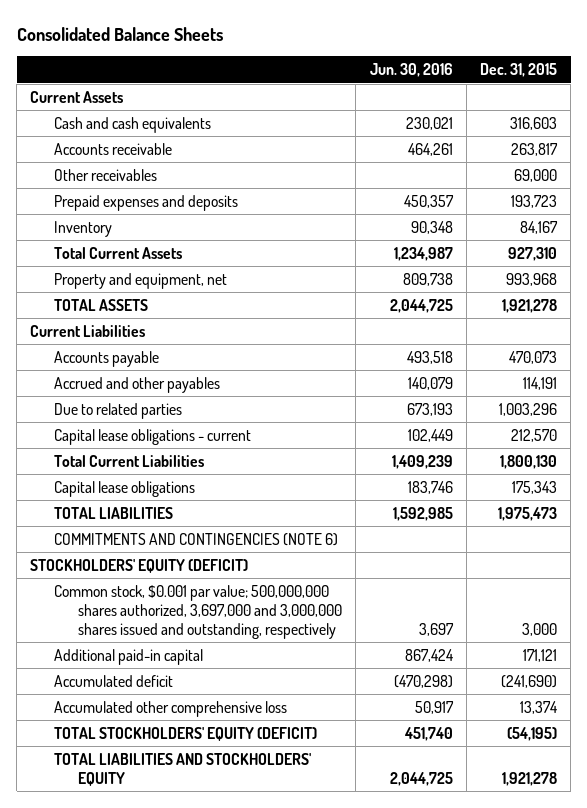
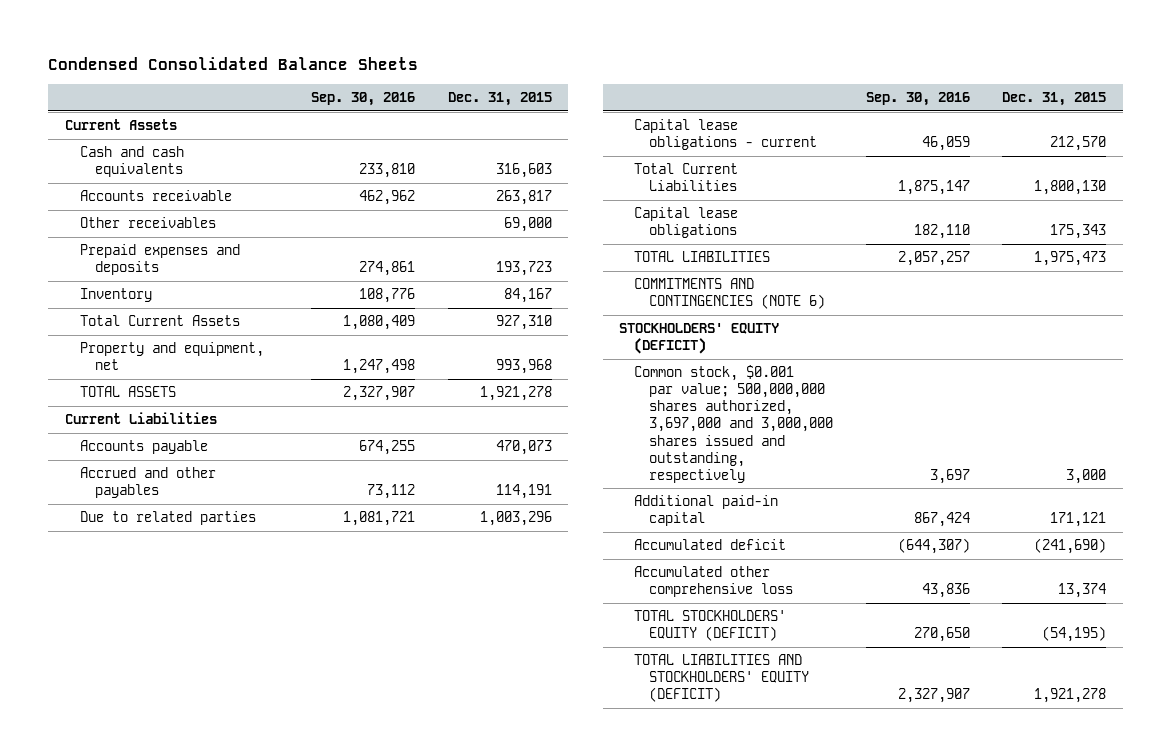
- Consolidated Balance Sheets
+ Condensed Consolidated Balance Sheets
- | Jun. 30, 2016 | Dec. 31, 2015
+ | Sep. 30, 2016 | Dec. 31, 2015
- TOTAL LIABILITIES AND STOCKHOLDERS' EQUITY | 2,044,725 | 1,921,278
+ TOTAL LIABILITIES AND STOCKHOLDERS' EQUITY (DEFICIT) | 2,327,907 | 1,921,278

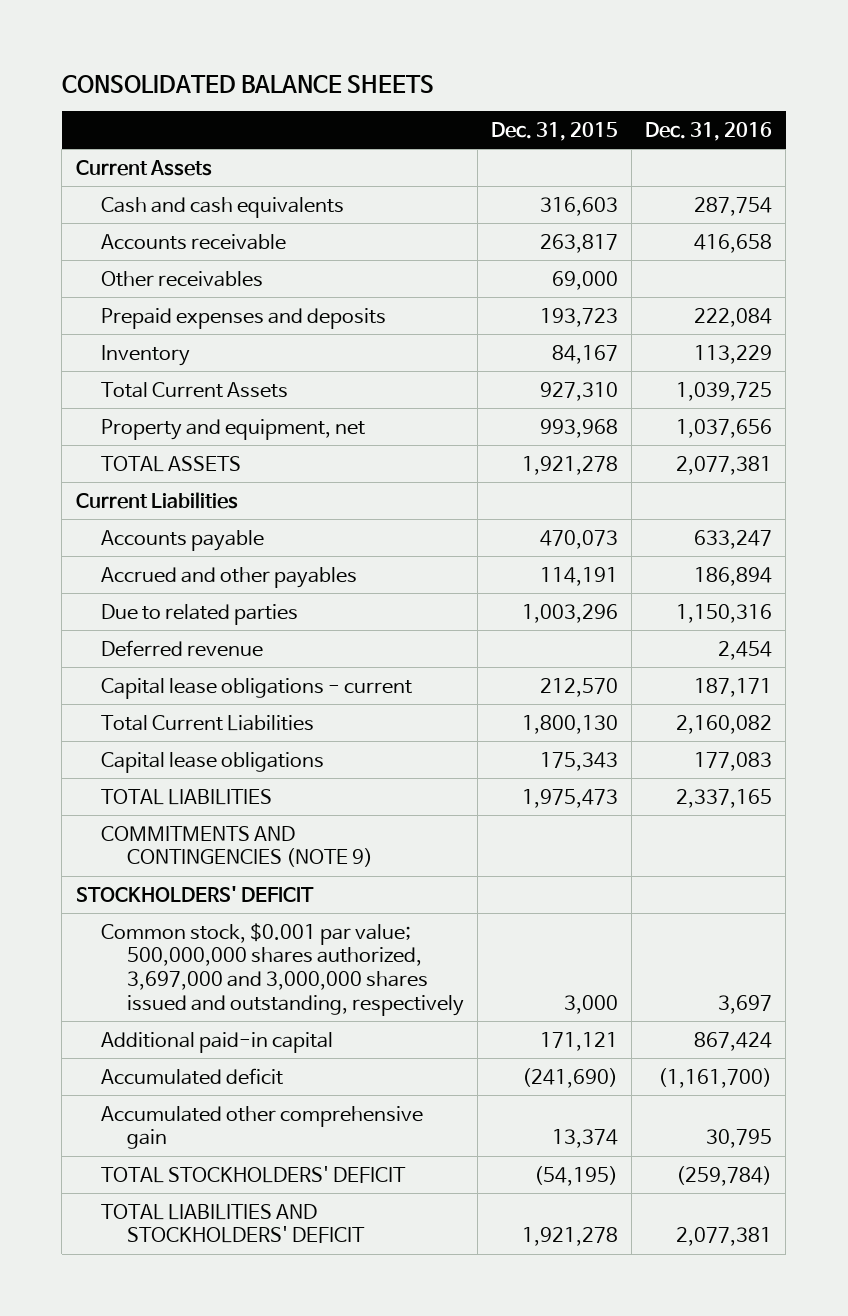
- Condensed Consolidated Balance Sheets
+ CONSOLIDATED BALANCE SHEETS
- | Sep. 30, 2016 | Dec. 31, 2015
+ | Dec. 31, 2015 | Dec. 31, 2016
+ Deferred revenue | | 2,454
- COMMITMENTS AND CONTINGENCIES (NOTE 6)
- STOCKHOLDERS' EQUITY (DEFICIT)
+ COMMITMENTS AND CONTINGENCIES (NOTE 9)
+ STOCKHOLDERS' DEFICIT
- Accumulated other comprehensive loss | 43,836 | 13,374
- TOTAL STOCKHOLDERS' EQUITY (DEFICIT) | 270,650 | (54,195)
- TOTAL LIABILITIES AND STOCKHOLDERS' EQUITY (DEFICIT) | 2,327,907 | 1,921,278
+ Accumulated other comprehensive gain | 13,374 | 30,795
+ TOTAL STOCKHOLDERS' DEFICIT | (54,195) | (259,784)
+ TOTAL LIABILITIES AND STOCKHOLDERS' DEFICIT | 1,921,278 | 2,077,381

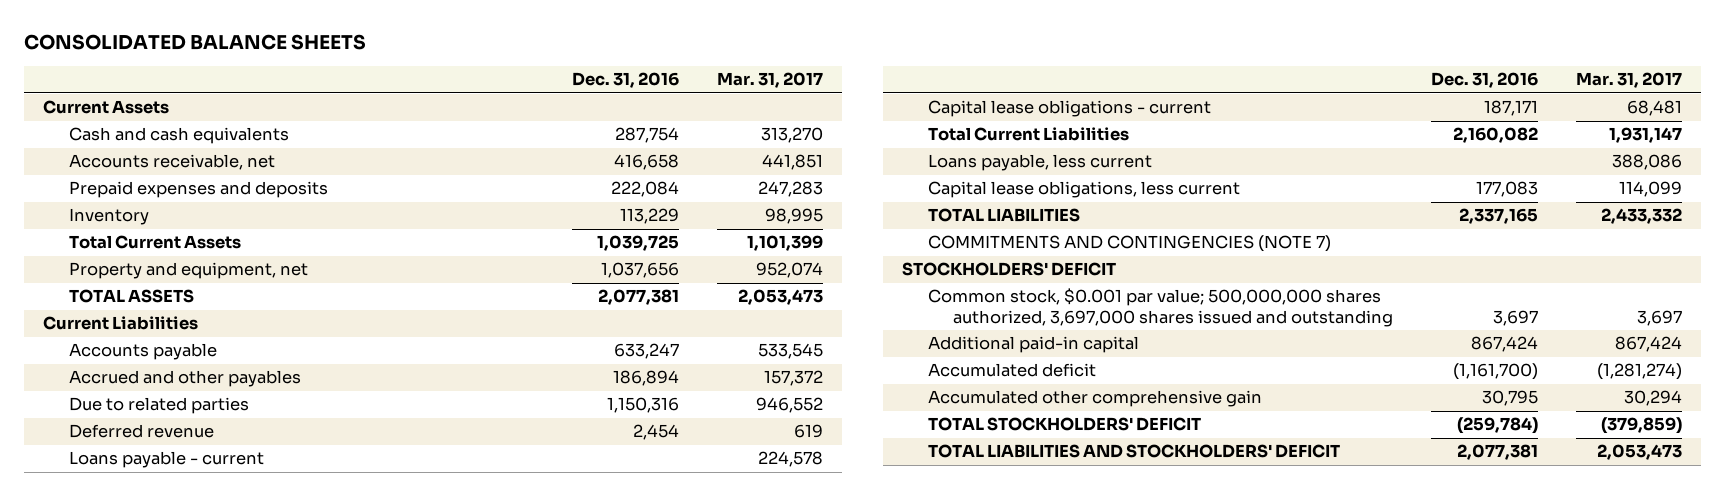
- | Dec. 31, 2015 | Dec. 31, 2016
+ | Dec. 31, 2016 | Mar. 31, 2017
- Accounts receivable | 263,817 | 416,658
- Other receivables | 69,000 |
+ Accounts receivable, net | 416,658 | 441,851
+ Loans payable - current | | 224,578
- Capital lease obligations | 175,343 | 177,083
+ Loans payable, less current | | 388,086
+ Capital lease obligations, less current | 177,083 | 114,099
- COMMITMENTS AND CONTINGENCIES (NOTE 9)
+ COMMITMENTS AND CONTINGENCIES (NOTE 7)
- Common stock, $0.001 par value; 500,000,000 shares authorized, 3,697,000 and 3,000,000 shares issued and outstanding, respectively | 3,000 | 3,697
+ Common stock, $0.001 par value; 500,000,000 shares authorized, 3,697,000 shares issued and outstanding | 3,697 | 3,697

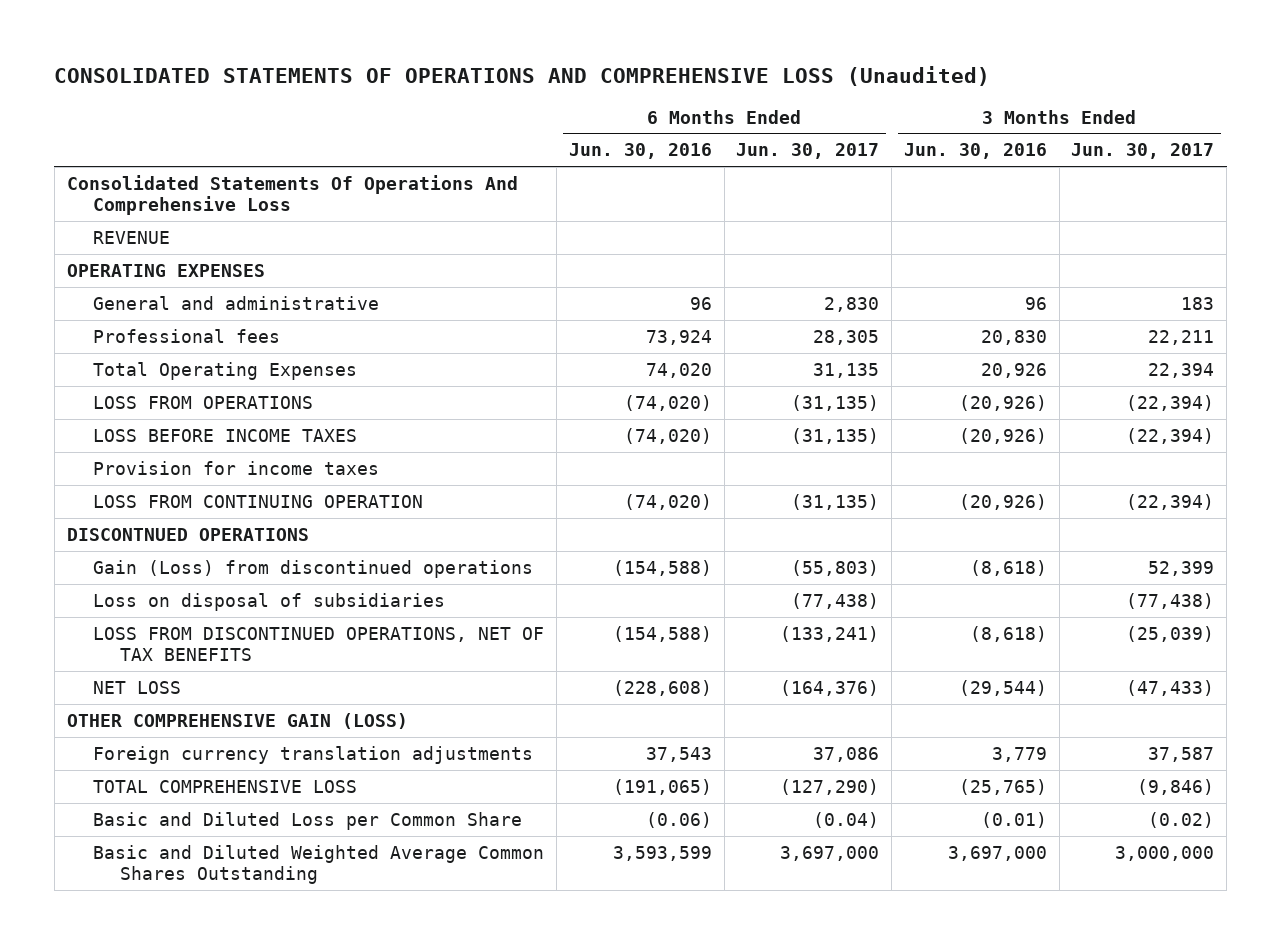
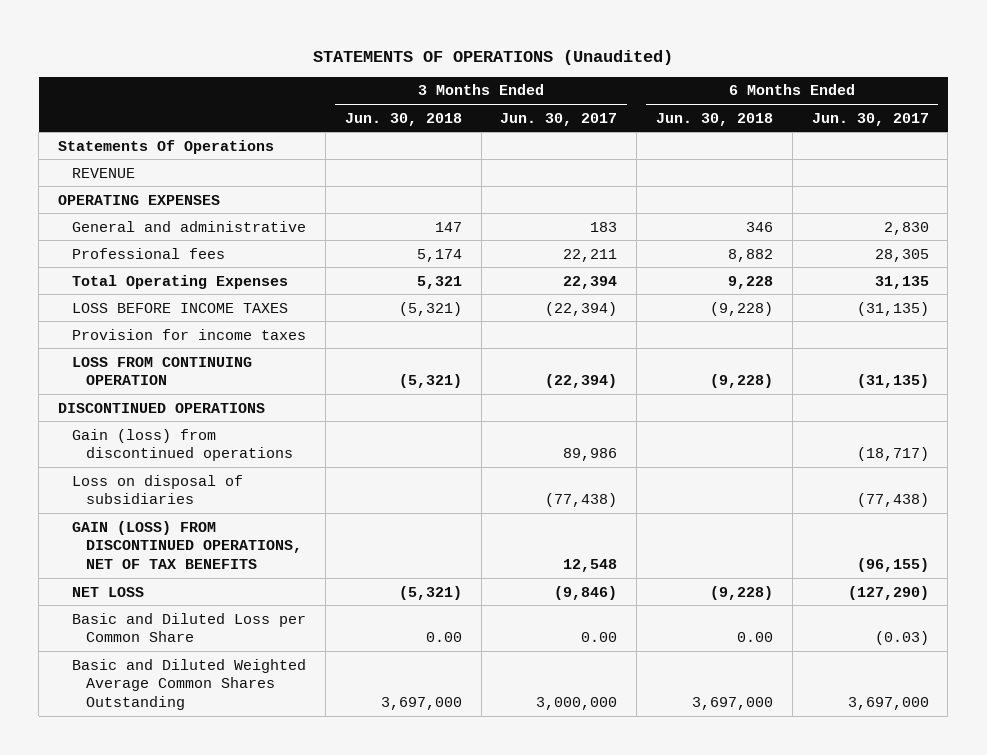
- CONSOLIDATED STATEMENTS OF OPERATIONS AND COMPREHENSIVE LOSS (Unaudited)
+ STATEMENTS OF OPERATIONS (Unaudited)
- | 6 Months Ended Jun. 30, 2016 | 6 Months Ended Jun. 30, 2017 | 3 Months Ended Jun. 30, 2016 | 3 Months Ended Jun. 30, 2017
+ | 3 Months Ended Jun. 30, 2018 | 3 Months Ended Jun. 30, 2017 | 6 Months Ended Jun. 30, 2018 | 6 Months Ended Jun. 30, 2017
- Consolidated Statements Of Operations And Comprehensive Loss
+ Statements Of Operations
- LOSS FROM OPERATIONS | (74,020) | (31,135) | (20,926) | (22,394)
- DISCONTNUED OPERATIONS
- Gain (Loss) from discontinued operations | (154,588) | (55,803) | (8,618) | 52,399
+ DISCONTINUED OPERATIONS
+ Gain (loss) from discontinued operations | | 89,986 | | (18,717)
- LOSS FROM DISCONTINUED OPERATIONS, NET OF TAX BENEFITS | (154,588) | (133,241) | (8,618) | (25,039)
- NET LOSS | (228,608) | (164,376) | (29,544) | (47,433)
- OTHER COMPREHENSIVE GAIN (LOSS)
- Foreign currency translation adjustments | 37,543 | 37,086 | 3,779 | 37,587
- TOTAL COMPREHENSIVE LOSS | (191,065) | (127,290) | (25,765) | (9,846)
- Basic and Diluted Loss per Common Share | (0.06) | (0.04) | (0.01) | (0.02)
+ GAIN (LOSS) FROM DISCONTINUED OPERATIONS, NET OF TAX BENEFITS | | 12,548 | | (96,155)
+ NET LOSS | (5,321) | (9,846) | (9,228) | (127,290)
+ Basic and Diluted Loss per Common Share | 0.00 | 0.00 | 0.00 | (0.03)

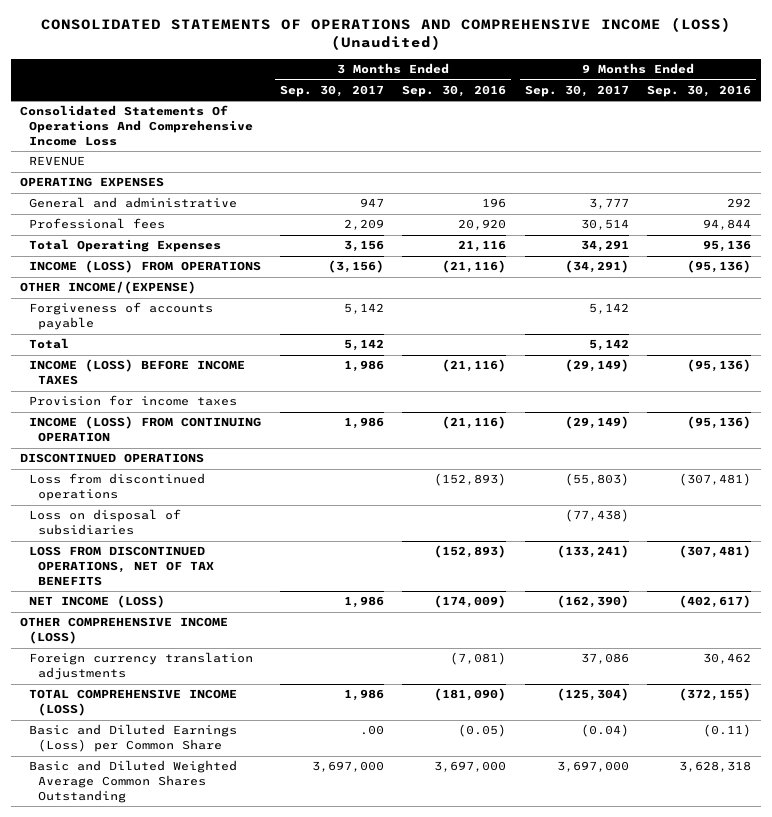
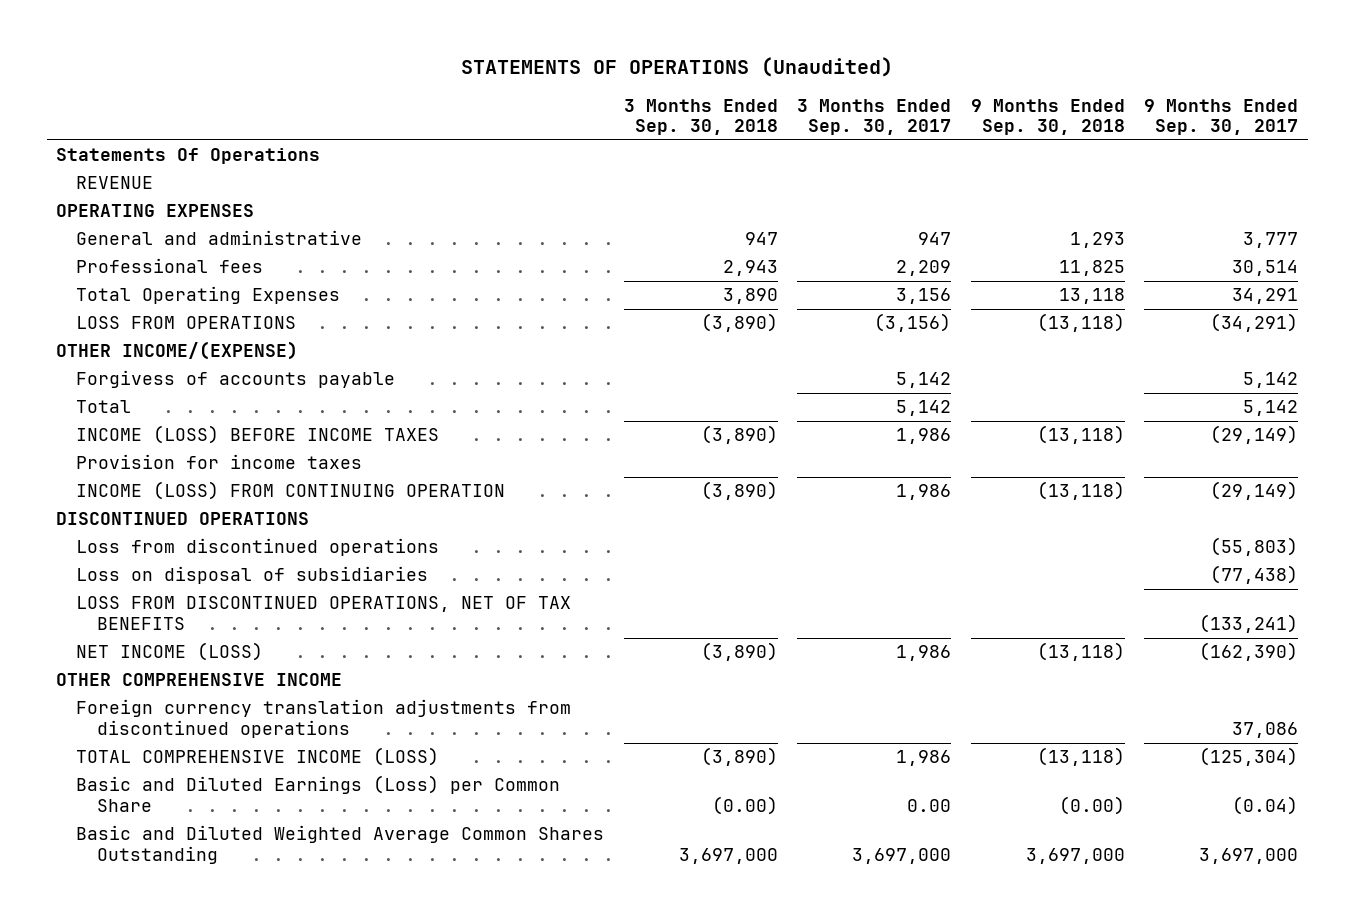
- CONSOLIDATED STATEMENTS OF OPERATIONS AND COMPREHENSIVE INCOME (LOSS) (Unaudited)
+ STATEMENTS OF OPERATIONS (Unaudited)
- | 3 Months Ended Sep. 30, 2017 | 3 Months Ended Sep. 30, 2016 | 9 Months Ended Sep. 30, 2017 | 9 Months Ended Sep. 30, 2016
+ | 3 Months Ended Sep. 30, 2018 | 3 Months Ended Sep. 30, 2017 | 9 Months Ended Sep. 30, 2018 | 9 Months Ended Sep. 30, 2017
- Consolidated Statements Of Operations And Comprehensive Income Loss
+ Statements Of Operations
- INCOME (LOSS) FROM OPERATIONS | (3,156) | (21,116) | (34,291) | (95,136)
+ LOSS FROM OPERATIONS | (3,890) | (3,156) | (13,118) | (34,291)
- Forgiveness of accounts payable | 5,142 | | 5,142 |
+ Forgivess of accounts payable | | 5,142 | | 5,142
- OTHER COMPREHENSIVE INCOME (LOSS)
- Foreign currency translation adjustments | | (7,081) | 37,086 | 30,462
+ OTHER COMPREHENSIVE INCOME
+ Foreign currency translation adjustments from discontinued operations | | | | 37,086
- Basic and Diluted Earnings (Loss) per Common Share | .00 | (0.05) | (0.04) | (0.11)
+ Basic and Diluted Earnings (Loss) per Common Share | (0.00) | 0.00 | (0.00) | (0.04)

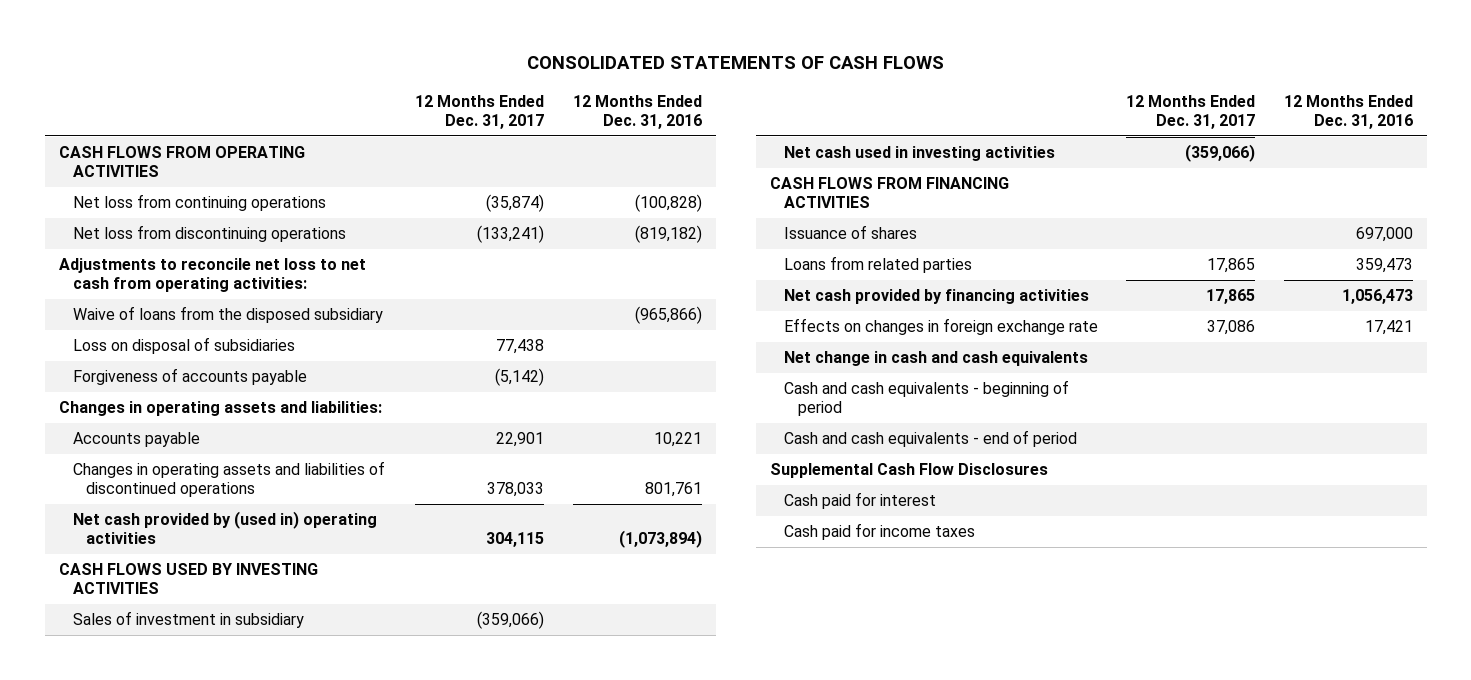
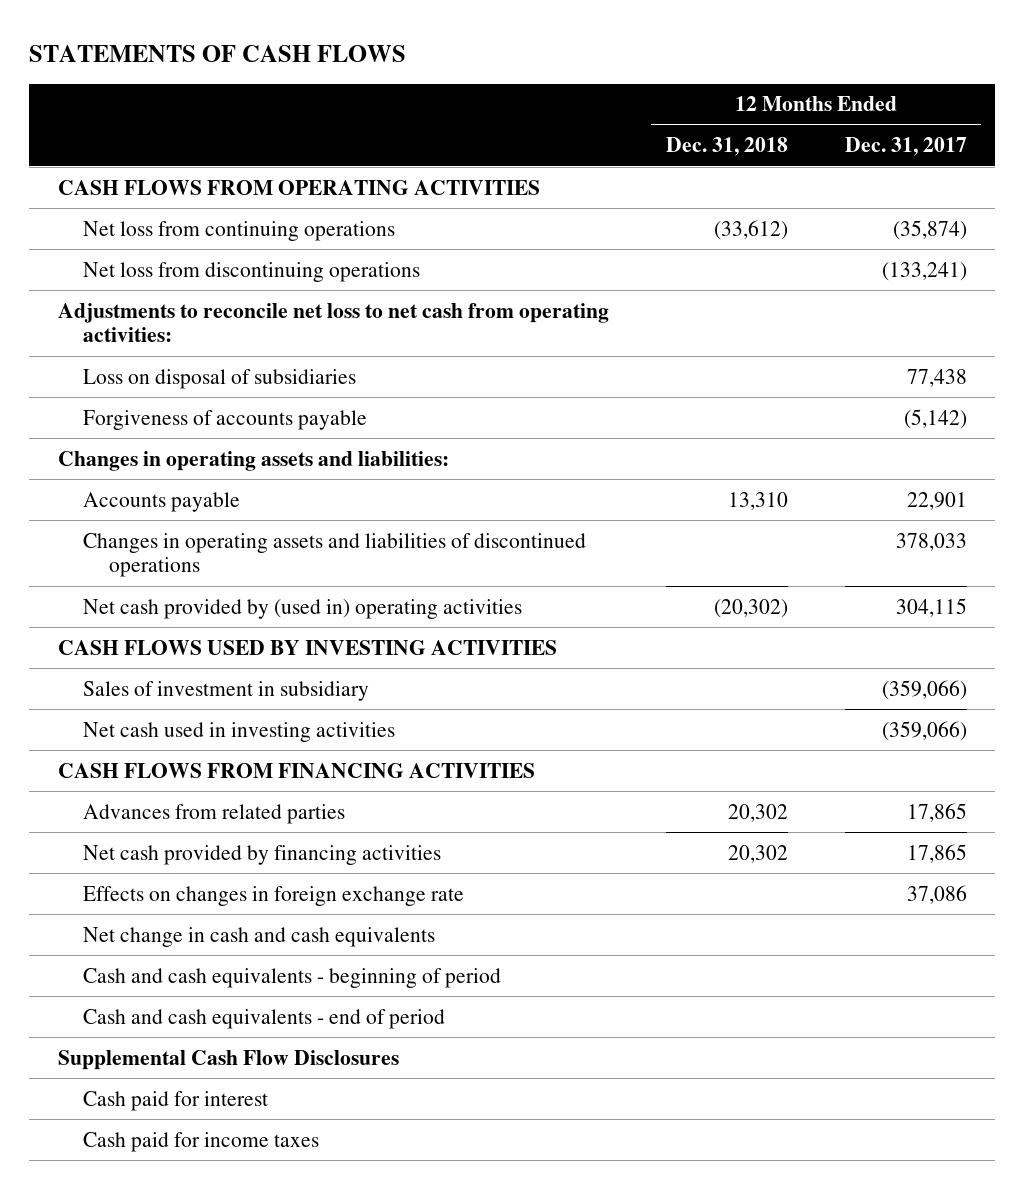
- CONSOLIDATED STATEMENTS OF CASH FLOWS
+ STATEMENTS OF CASH FLOWS
- | 12 Months Ended Dec. 31, 2017 | 12 Months Ended Dec. 31, 2016
+ | 12 Months Ended Dec. 31, 2018 | 12 Months Ended Dec. 31, 2017
- Waive of loans from the disposed subsidiary | | (965,866)
- Issuance of shares | | 697,000
- Loans from related parties | 17,865 | 359,473
+ Advances from related parties | 20,302 | 17,865

